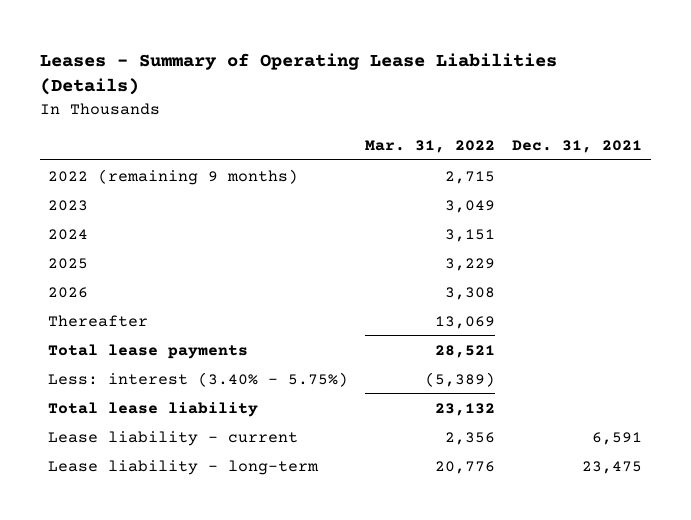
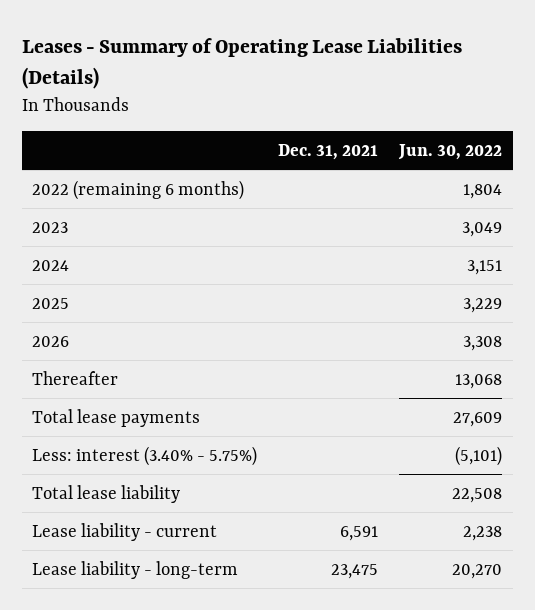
- | Mar. 31, 2022 | Dec. 31, 2021
+ | Dec. 31, 2021 | Jun. 30, 2022
- 2022 (remaining 9 months) | 2,715 |
+ 2022 (remaining 6 months) | | 1,804

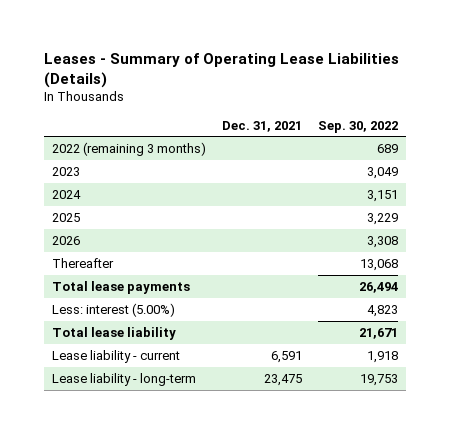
- | Dec. 31, 2021 | Jun. 30, 2022
+ | Dec. 31, 2021 | Sep. 30, 2022
- 2022 (remaining 6 months) | | 1,804
+ 2022 (remaining 3 months) | | 689
- Less: interest (3.40% - 5.75%) | | (5,101)
+ Less: interest (5.00%) | | 4,823

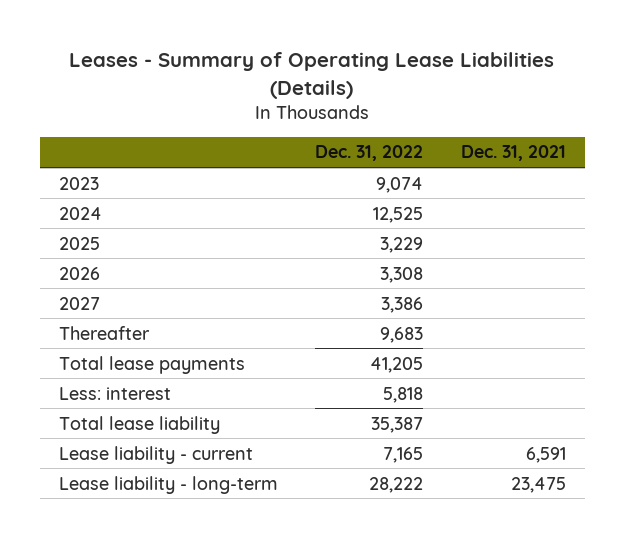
- | Dec. 31, 2021 | Sep. 30, 2022
+ | Dec. 31, 2022 | Dec. 31, 2021
- 2022 (remaining 3 months) | | 689
+ 2027 | 3,386 |
- Less: interest (5.00%) | | 4,823
+ Less: interest | 5,818 |

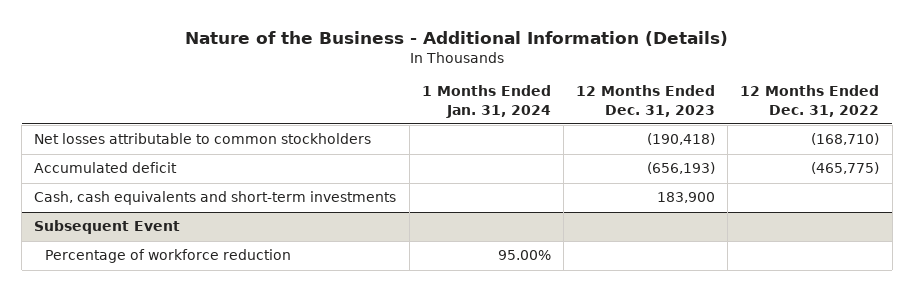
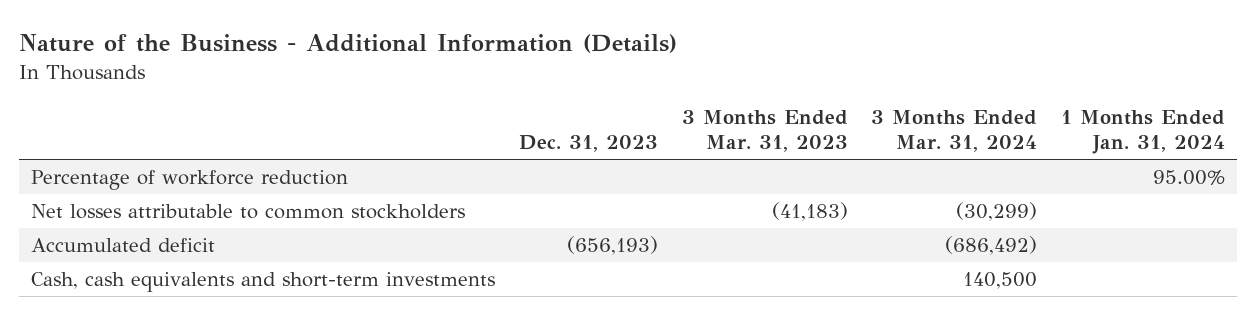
- | 1 Months Ended Jan. 31, 2024 | 12 Months Ended Dec. 31, 2023 | 12 Months Ended Dec. 31, 2022
+ | Dec. 31, 2023 | 3 Months Ended Mar. 31, 2023 | 3 Months Ended Mar. 31, 2024 | 1 Months Ended Jan. 31, 2024
+ Percentage of workforce reduction | | | | 95.00%
- Subsequent Event
- Percentage of workforce reduction | 95.00% | |

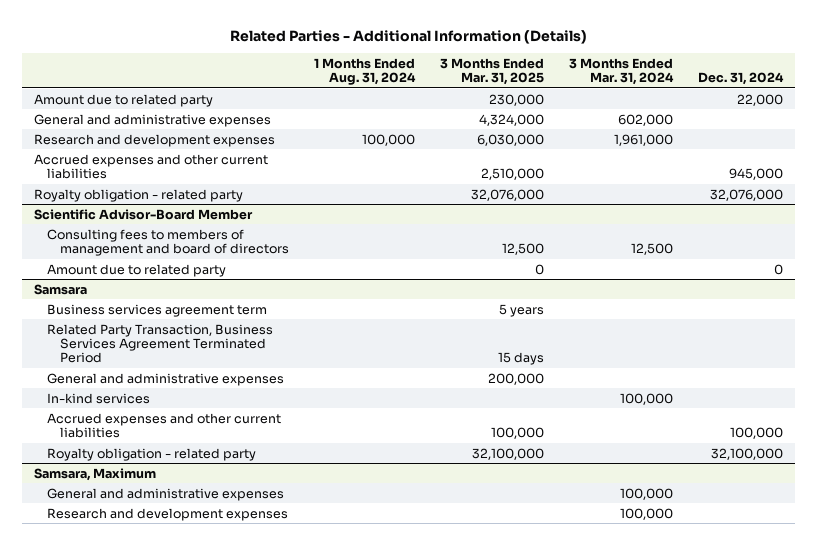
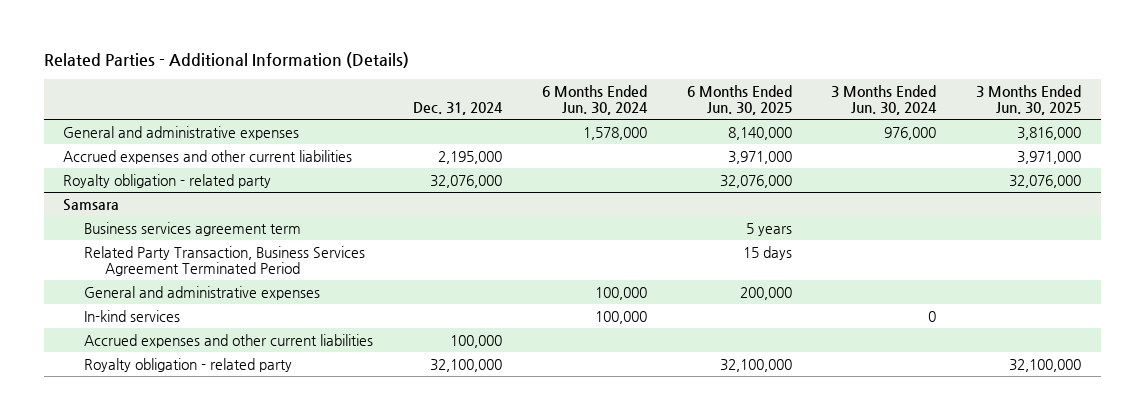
- | 1 Months Ended Aug. 31, 2024 | 3 Months Ended Mar. 31, 2025 | 3 Months Ended Mar. 31, 2024 | Dec. 31, 2024
+ | Dec. 31, 2024 | 6 Months Ended Jun. 30, 2024 | 6 Months Ended Jun. 30, 2025 | 3 Months Ended Jun. 30, 2024 | 3 Months Ended Jun. 30, 2025
- Amount due to related party | | 230,000 | | 22,000
- Research and development expenses | 100,000 | 6,030,000 | 1,961,000 |
- Accrued expenses and other current liabilities | | 2,510,000 | | 945,000
+ Accrued expenses and other current liabilities | 2,195,000 | | 3,971,000 | | 3,971,000
- Scientific Advisor-Board Member
- Consulting fees to members of management and board of directors | | 12,500 | 12,500 |
- Amount due to related party | | 0 | | 0
- Samsara, Maximum
- General and administrative expenses | | | 100,000 |
- Research and development expenses | | | 100,000 |

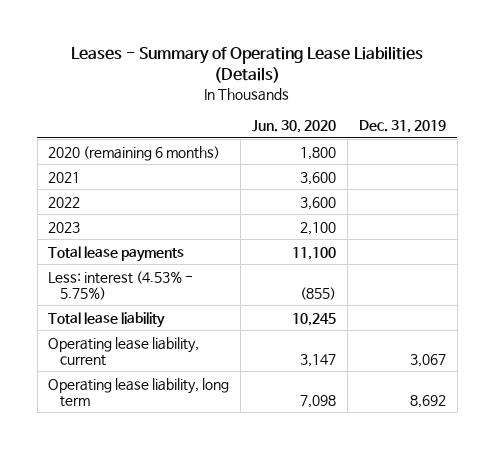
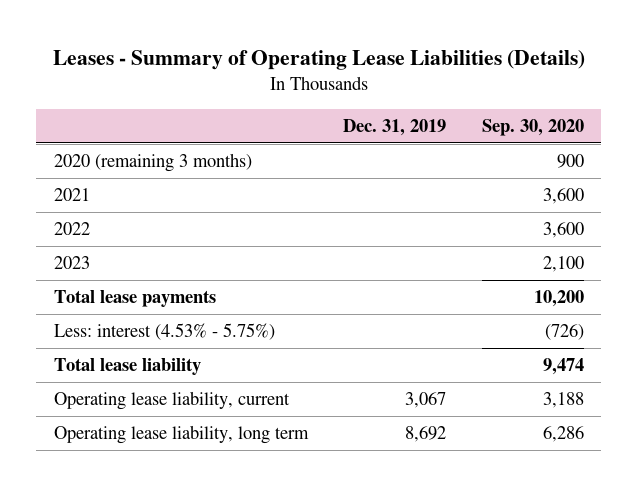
- | Jun. 30, 2020 | Dec. 31, 2019
+ | Dec. 31, 2019 | Sep. 30, 2020
- 2020 (remaining 6 months) | 1,800 |
+ 2020 (remaining 3 months) | | 900

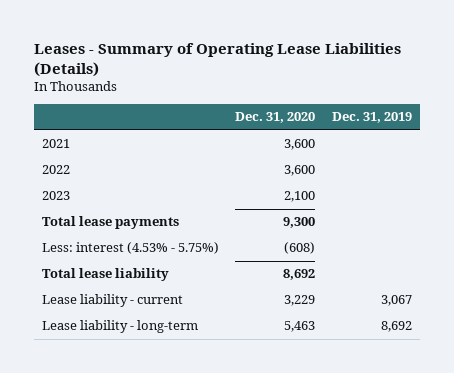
- | Dec. 31, 2019 | Sep. 30, 2020
+ | Dec. 31, 2020 | Dec. 31, 2019
- 2020 (remaining 3 months) | | 900
- Operating lease liability, current | 3,067 | 3,188
- Operating lease liability, long term | 8,692 | 6,286
+ Lease liability - current | 3,229 | 3,067
+ Lease liability - long-term | 5,463 | 8,692

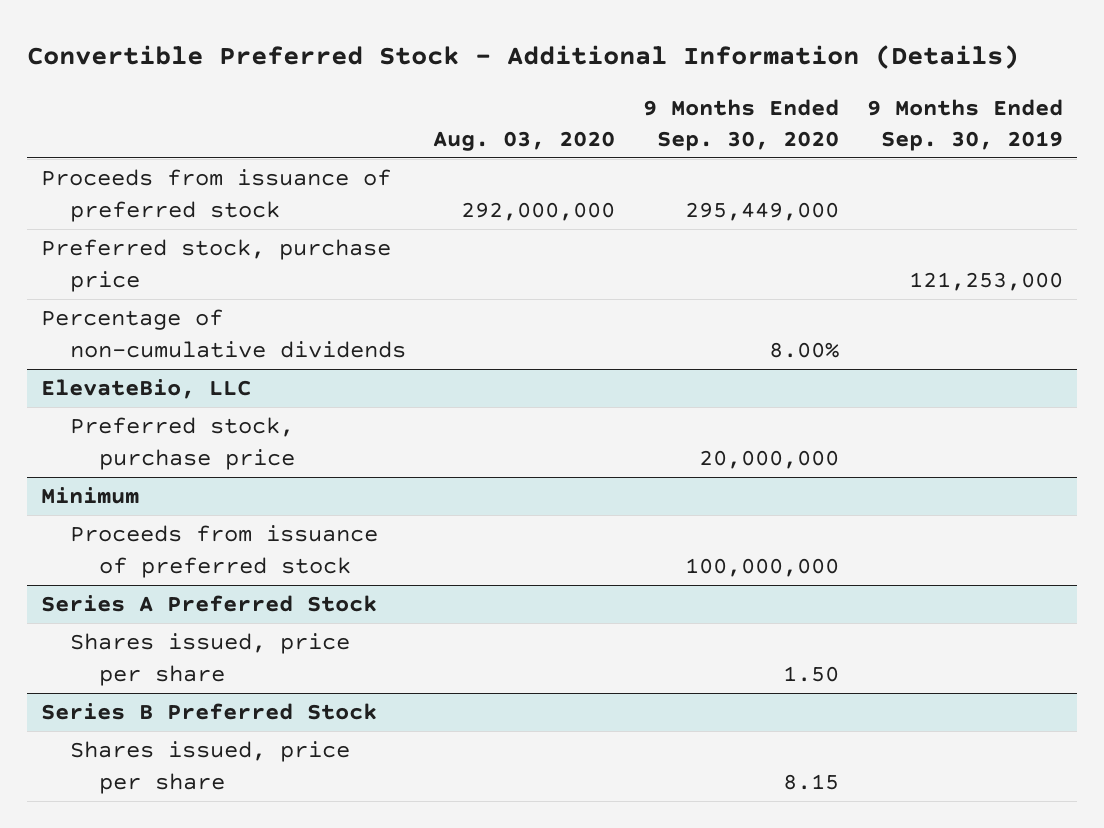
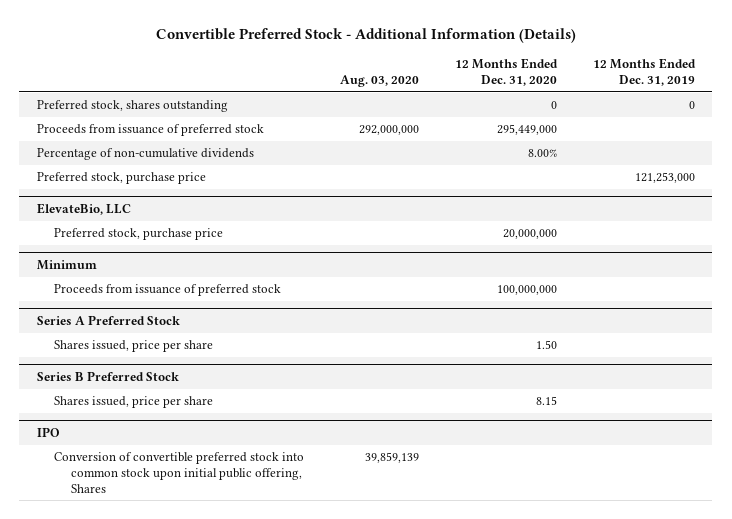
- | Aug. 03, 2020 | 9 Months Ended Sep. 30, 2020 | 9 Months Ended Sep. 30, 2019
+ | Aug. 03, 2020 | 12 Months Ended Dec. 31, 2020 | 12 Months Ended Dec. 31, 2019
+ Preferred stock, shares outstanding | | 0 | 0
moved down: Preferred stock, purchase price | | | 121,253,000
+ IPO
+ Conversion of convertible preferred stock into common stock upon initial public offering, Shares | 39,859,139 | |

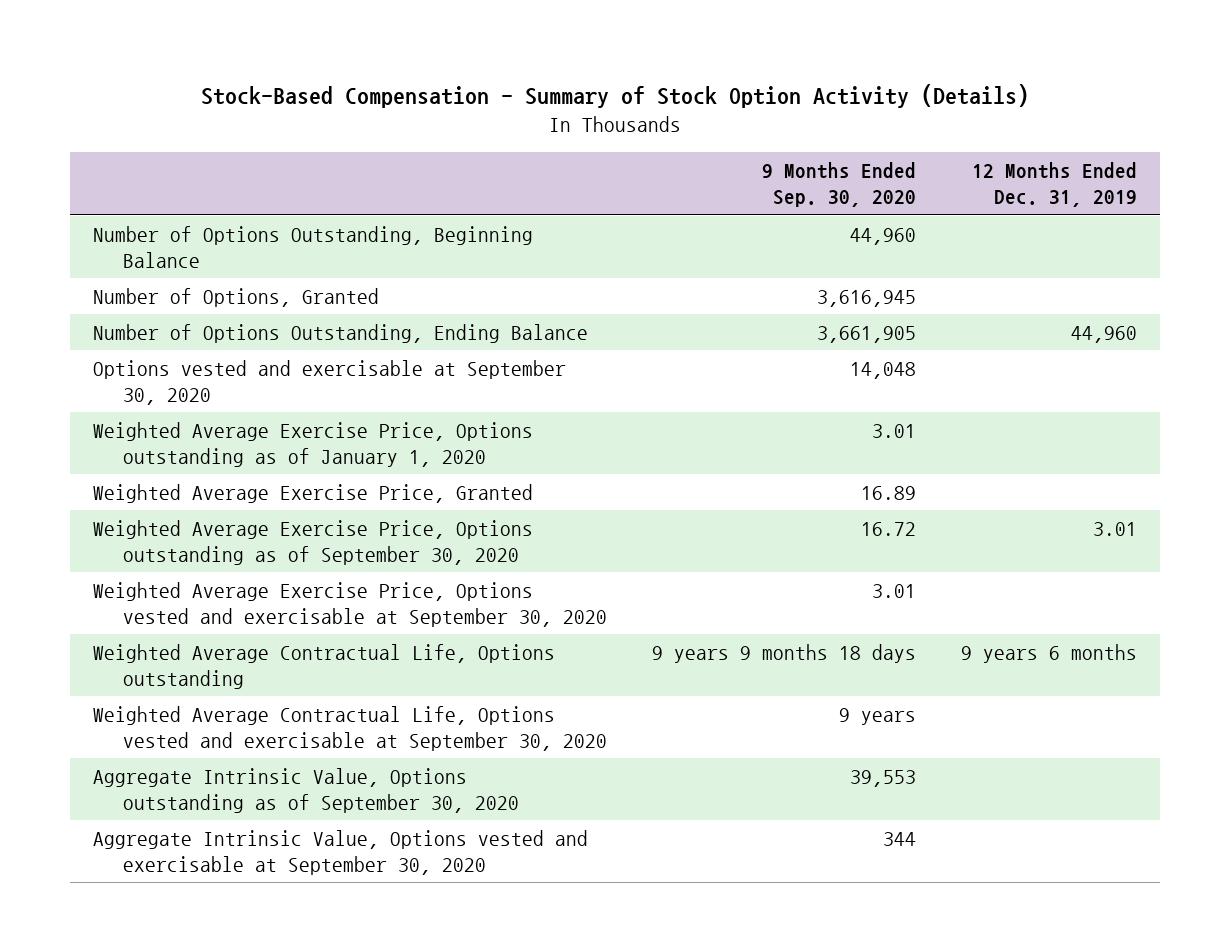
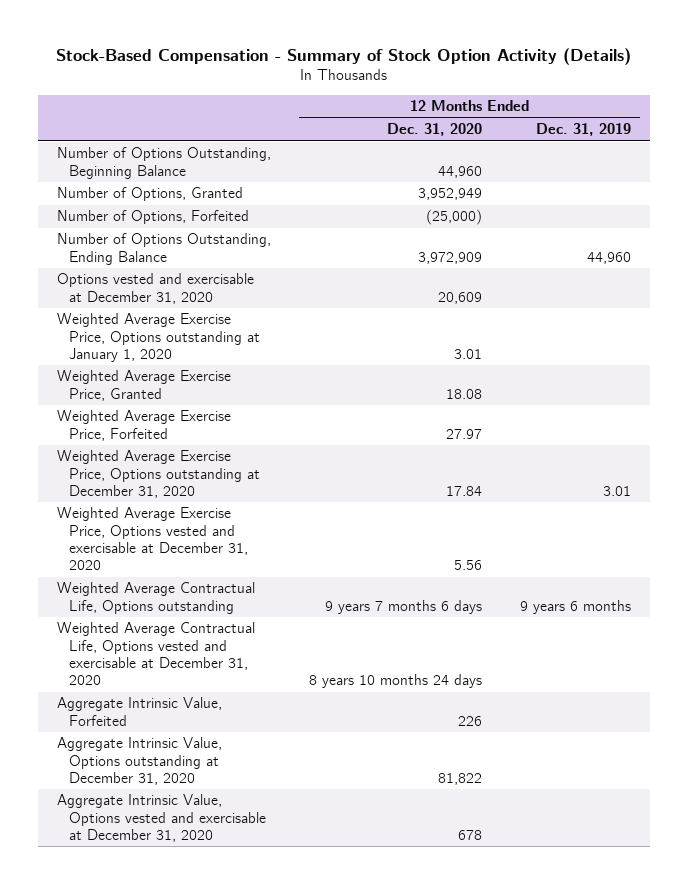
- | 9 Months Ended Sep. 30, 2020 | 12 Months Ended Dec. 31, 2019
+ | 12 Months Ended Dec. 31, 2020 | 12 Months Ended Dec. 31, 2019
+ Number of Options, Forfeited | (25,000) |
- Options vested and exercisable at September 30, 2020 | 14,048 |
- Weighted Average Exercise Price, Options outstanding as of January 1, 2020 | 3.01 |
+ Options vested and exercisable at December 31, 2020 | 20,609 |
+ Weighted Average Exercise Price, Options outstanding at January 1, 2020 | 3.01 |
- Weighted Average Exercise Price, Options outstanding as of September 30, 2020 | 16.72 | 3.01
- Weighted Average Exercise Price, Options vested and exercisable at September 30, 2020 | 3.01 |
+ Weighted Average Exercise Price, Forfeited | 27.97 |
+ Weighted Average Exercise Price, Options outstanding at December 31, 2020 | 17.84 | 3.01
+ Weighted Average Exercise Price, Options vested and exercisable at December 31, 2020 | 5.56 |
- Weighted Average Contractual Life, Options vested and exercisable at September 30, 2020 | 9 years |
- Aggregate Intrinsic Value, Options outstanding as of September 30, 2020 | 39,553 |
- Aggregate Intrinsic Value, Options vested and exercisable at September 30, 2020 | 344 |
+ Weighted Average Contractual Life, Options vested and exercisable at December 31, 2020 | 8 years 10 months 24 days |
+ Aggregate Intrinsic Value, Forfeited | 226 |
+ Aggregate Intrinsic Value, Options outstanding at December 31, 2020 | 81,822 |
+ Aggregate Intrinsic Value, Options vested and exercisable at December 31, 2020 | 678 |

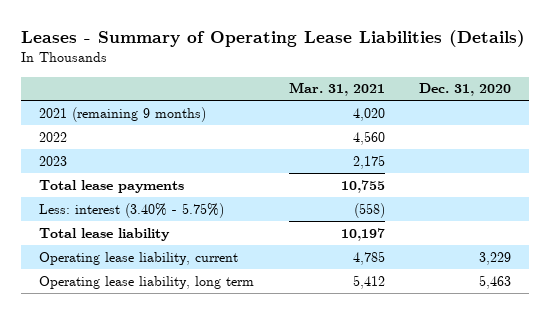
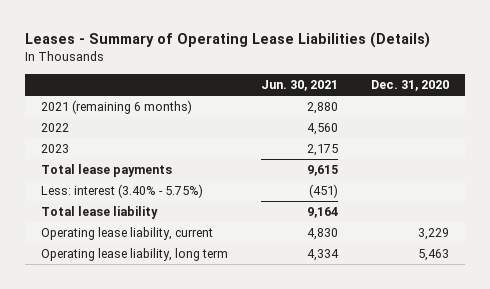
- | Mar. 31, 2021 | Dec. 31, 2020
+ | Jun. 30, 2021 | Dec. 31, 2020
- 2021 (remaining 9 months) | 4,020 |
+ 2021 (remaining 6 months) | 2,880 |

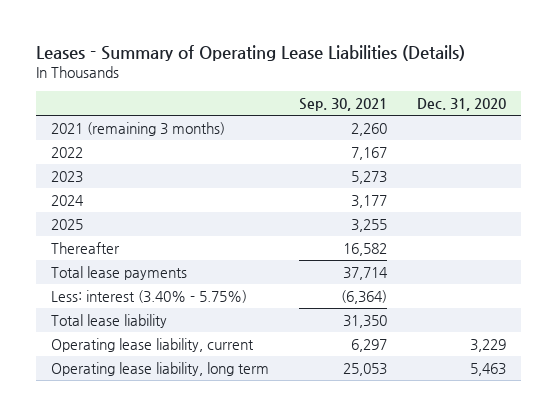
- | Jun. 30, 2021 | Dec. 31, 2020
+ | Sep. 30, 2021 | Dec. 31, 2020
- 2021 (remaining 6 months) | 2,880 |
+ 2021 (remaining 3 months) | 2,260 |
+ 2024 | 3,177 |
+ 2025 | 3,255 |
+ Thereafter | 16,582 |

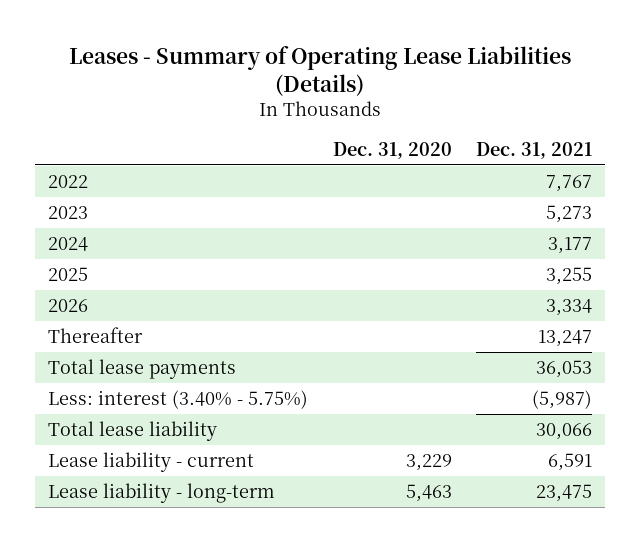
- | Sep. 30, 2021 | Dec. 31, 2020
+ | Dec. 31, 2020 | Dec. 31, 2021
- 2021 (remaining 3 months) | 2,260 |
+ 2026 | | 3,334
- Operating lease liability, current | 6,297 | 3,229
- Operating lease liability, long term | 25,053 | 5,463
+ Lease liability - current | 3,229 | 6,591
+ Lease liability - long-term | 5,463 | 23,475

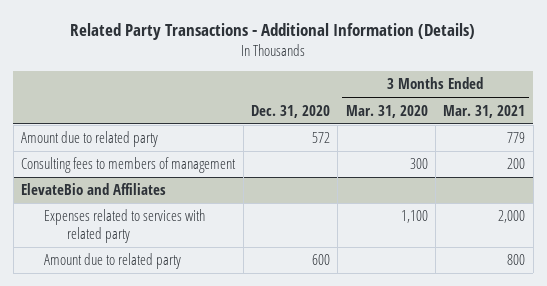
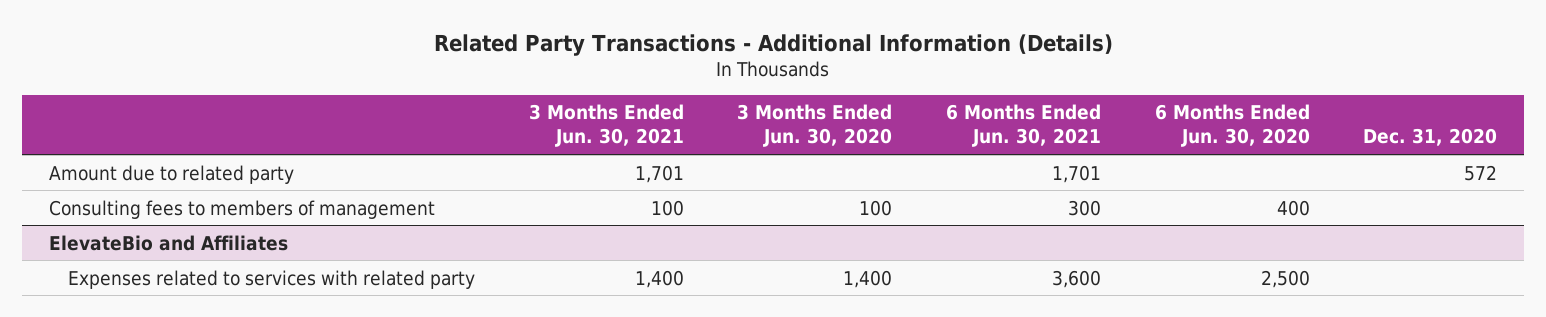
- | Dec. 31, 2020 | 3 Months Ended Mar. 31, 2020 | 3 Months Ended Mar. 31, 2021
+ | 3 Months Ended Jun. 30, 2021 | 3 Months Ended Jun. 30, 2020 | 6 Months Ended Jun. 30, 2021 | 6 Months Ended Jun. 30, 2020 | Dec. 31, 2020
@ ElevateBio and Affiliates
- Amount due to related party | 600 | | 800

